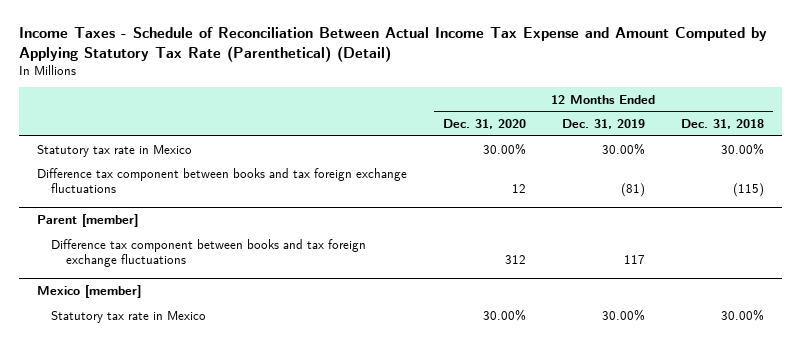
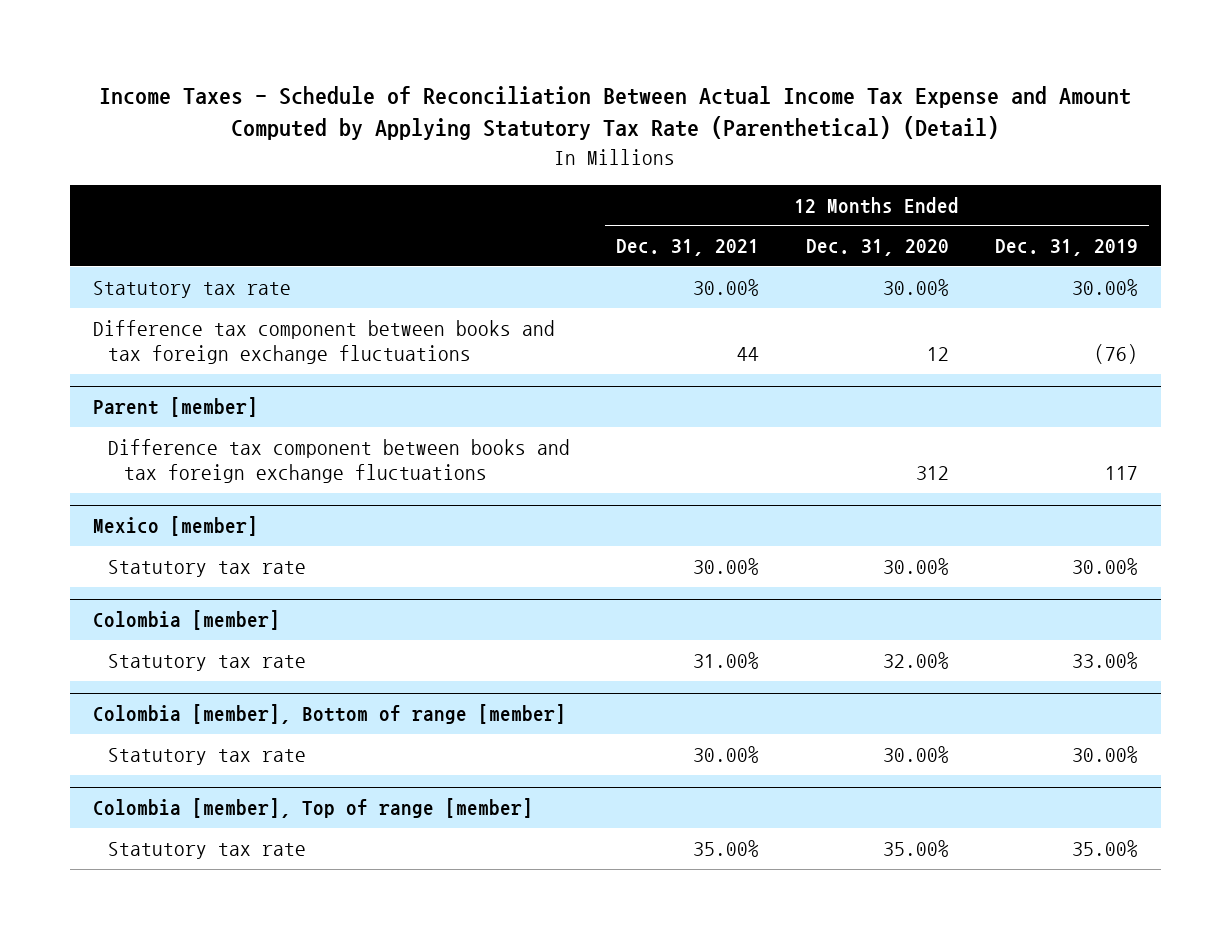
- | 12 Months Ended Dec. 31, 2020 | 12 Months Ended Dec. 31, 2019 | 12 Months Ended Dec. 31, 2018
+ | 12 Months Ended Dec. 31, 2021 | 12 Months Ended Dec. 31, 2020 | 12 Months Ended Dec. 31, 2019
- Statutory tax rate in Mexico | 30.00% | 30.00% | 30.00%
- Difference tax component between books and tax foreign exchange fluctuations | 12 | (81) | (115)
+ Statutory tax rate | 30.00% | 30.00% | 30.00%
+ Difference tax component between books and tax foreign exchange fluctuations | 44 | 12 | (76)
@ Mexico [member]
- Statutory tax rate in Mexico | 30.00% | 30.00% | 30.00%
+ Statutory tax rate | 30.00% | 30.00% | 30.00%
+ Colombia [member]
+ Statutory tax rate | 31.00% | 32.00% | 33.00%
+ Colombia [member], Bottom of range [member]
+ Statutory tax rate | 30.00% | 30.00% | 30.00%
+ Colombia [member], Top of range [member]
+ Statutory tax rate | 35.00% | 35.00% | 35.00%

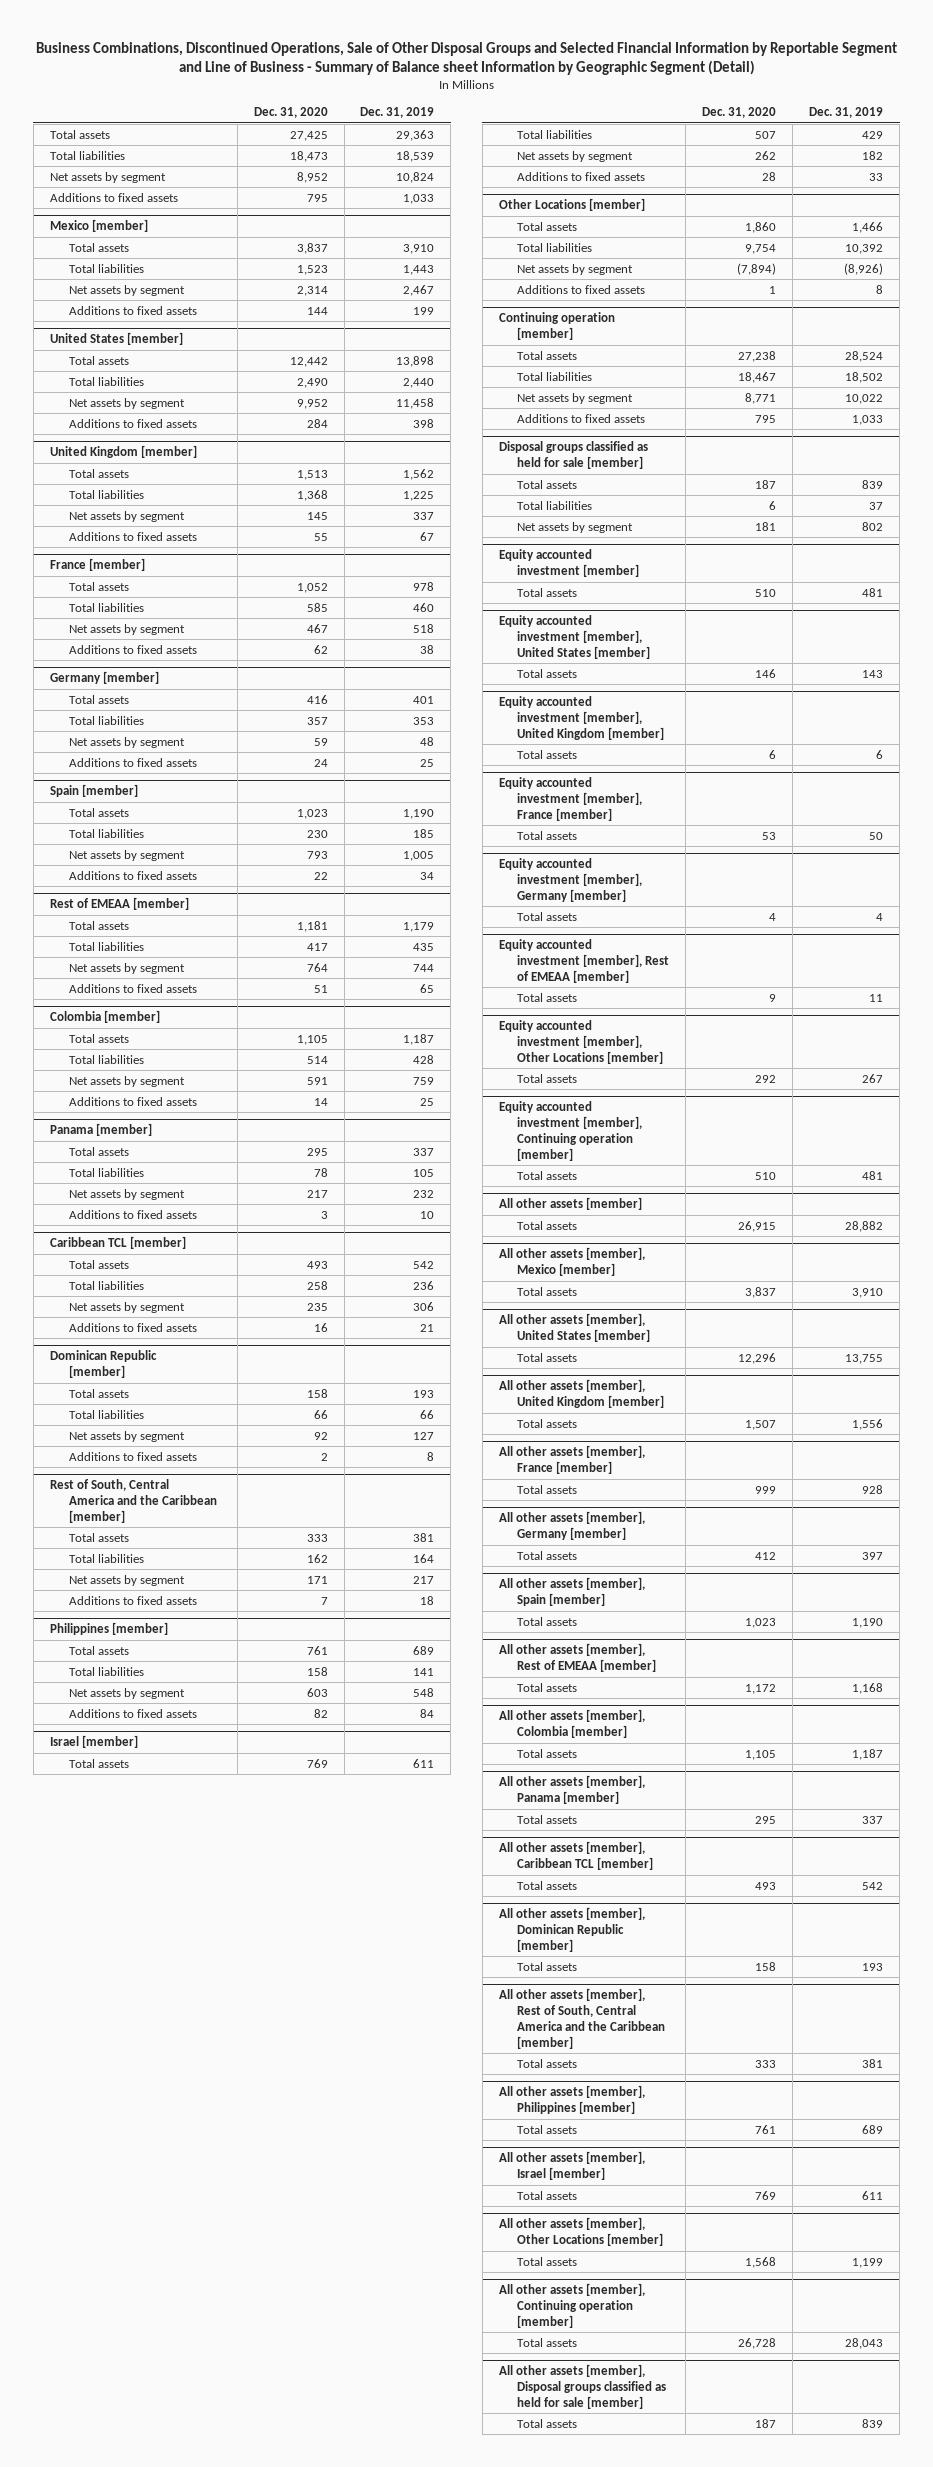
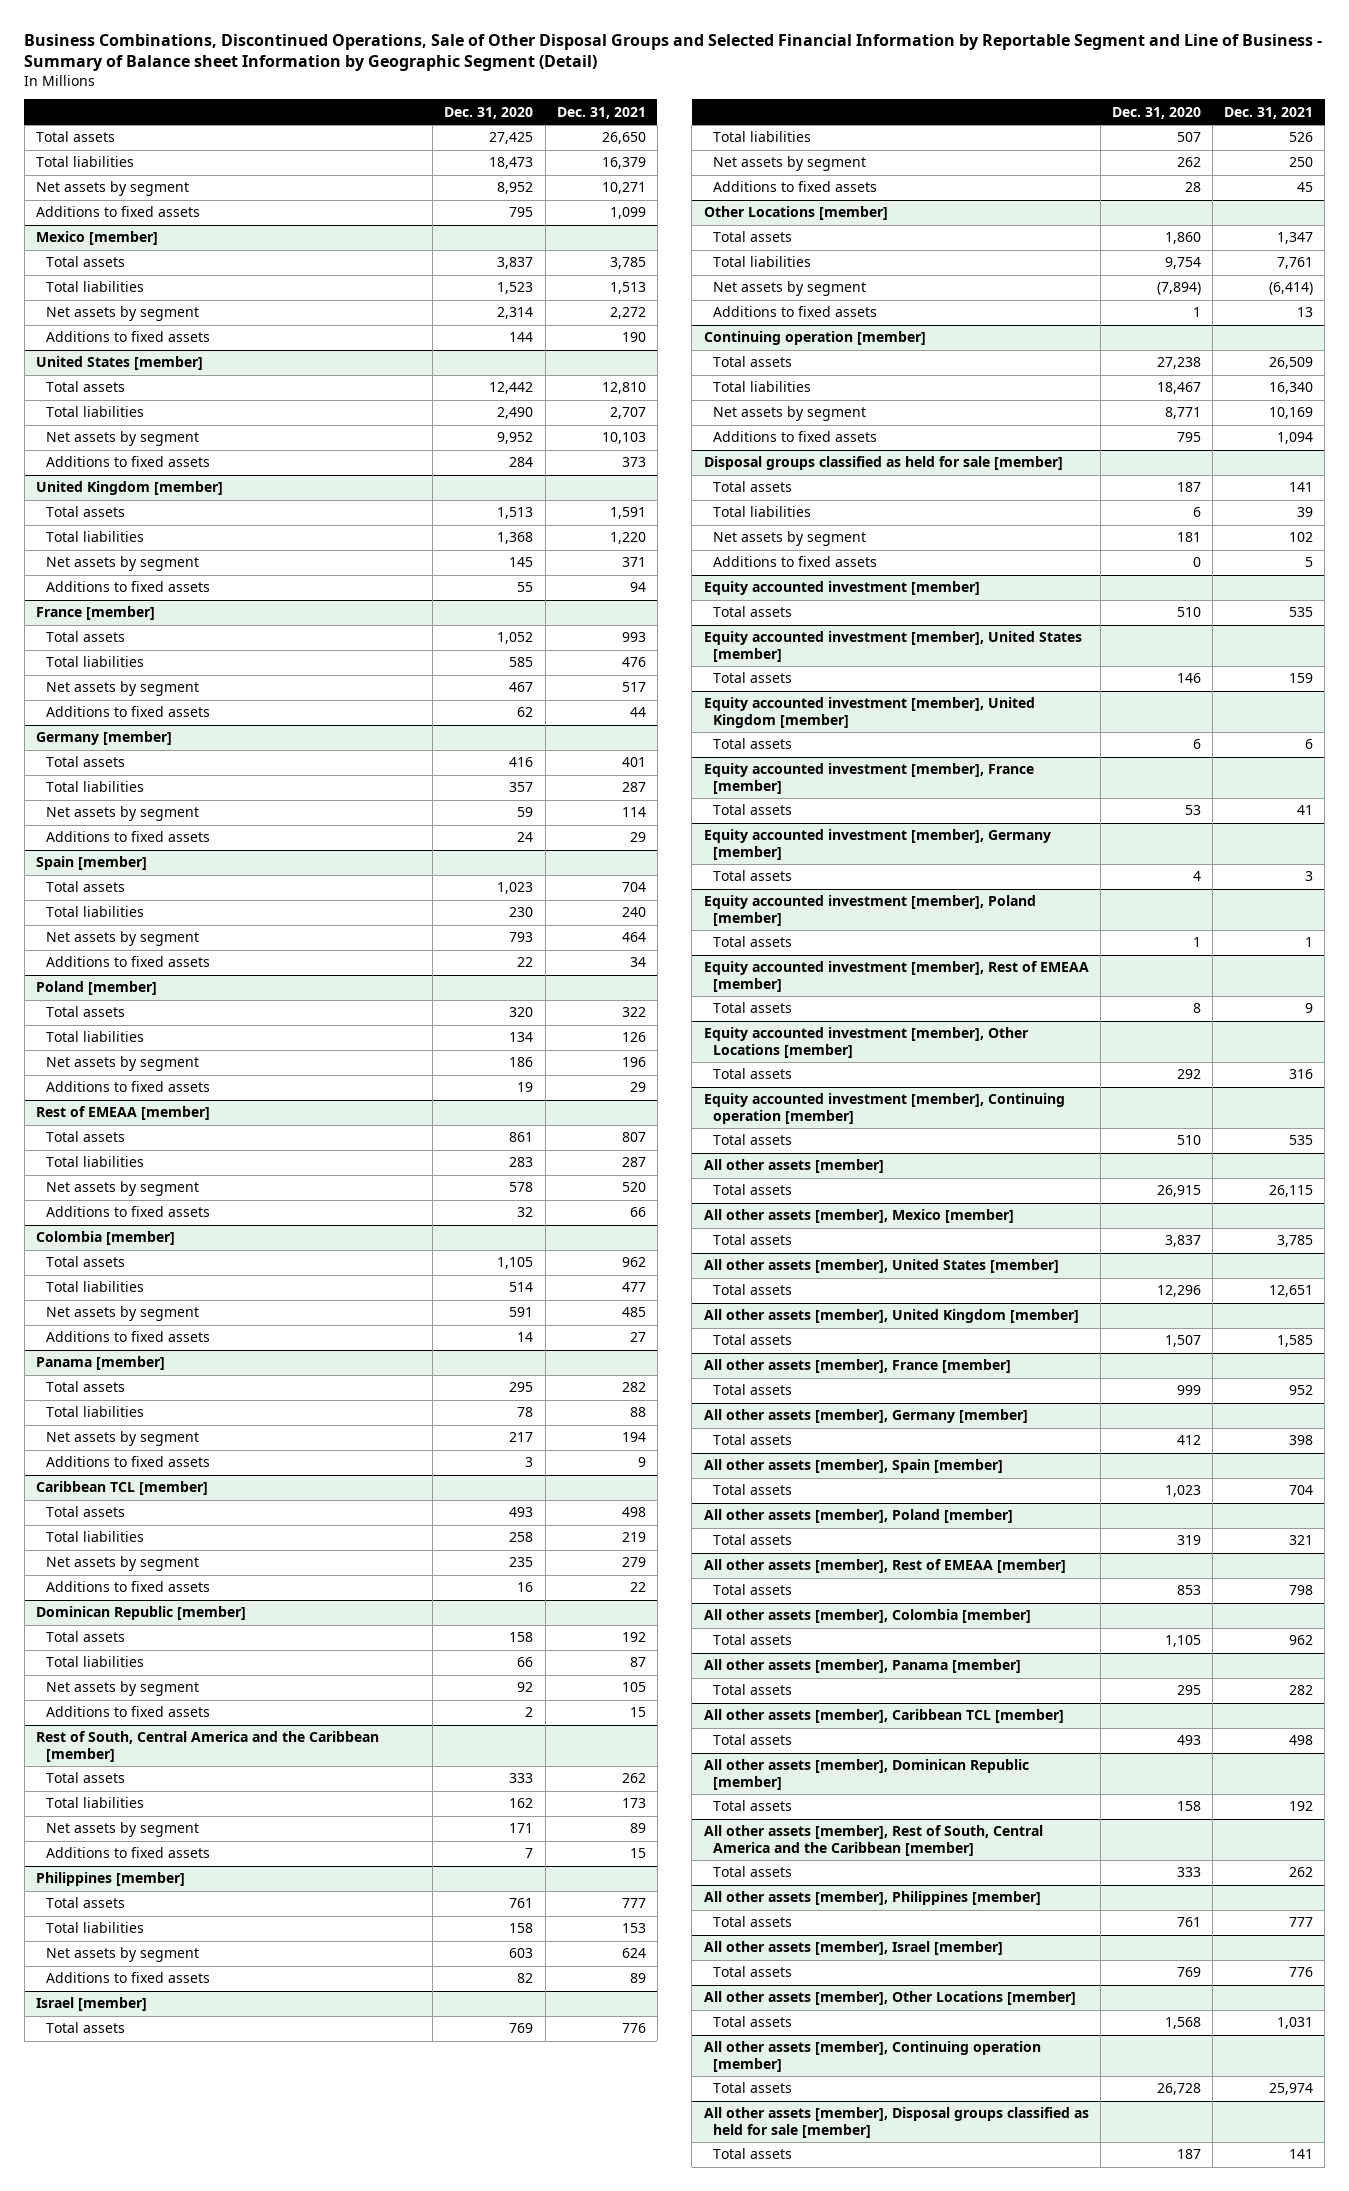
- | Dec. 31, 2020 | Dec. 31, 2019
+ | Dec. 31, 2020 | Dec. 31, 2021
+ Poland [member]
+ Total assets | 320 | 322
+ Total liabilities | 134 | 126
+ Net assets by segment | 186 | 196
+ Additions to fixed assets | 19 | 29
@ Rest of EMEAA [member]
- Total assets | 1,181 | 1,179
- Total liabilities | 417 | 435
- Net assets by segment | 764 | 744
- Additions to fixed assets | 51 | 65
+ Total assets | 861 | 807
+ Total liabilities | 283 | 287
+ Net assets by segment | 578 | 520
+ Additions to fixed assets | 32 | 66
@ Disposal groups classified as held for sale [member]
+ Additions to fixed assets | 0 | 5
+ Equity accounted investment [member], Poland [member]
+ Total assets | 1 | 1
@ Equity accounted investment [member], Rest of EMEAA [member]
- Total assets | 9 | 11
+ Total assets | 8 | 9
+ All other assets [member], Poland [member]
+ Total assets | 319 | 321
@ All other assets [member], Rest of EMEAA [member]
- Total assets | 1,172 | 1,168
+ Total assets | 853 | 798

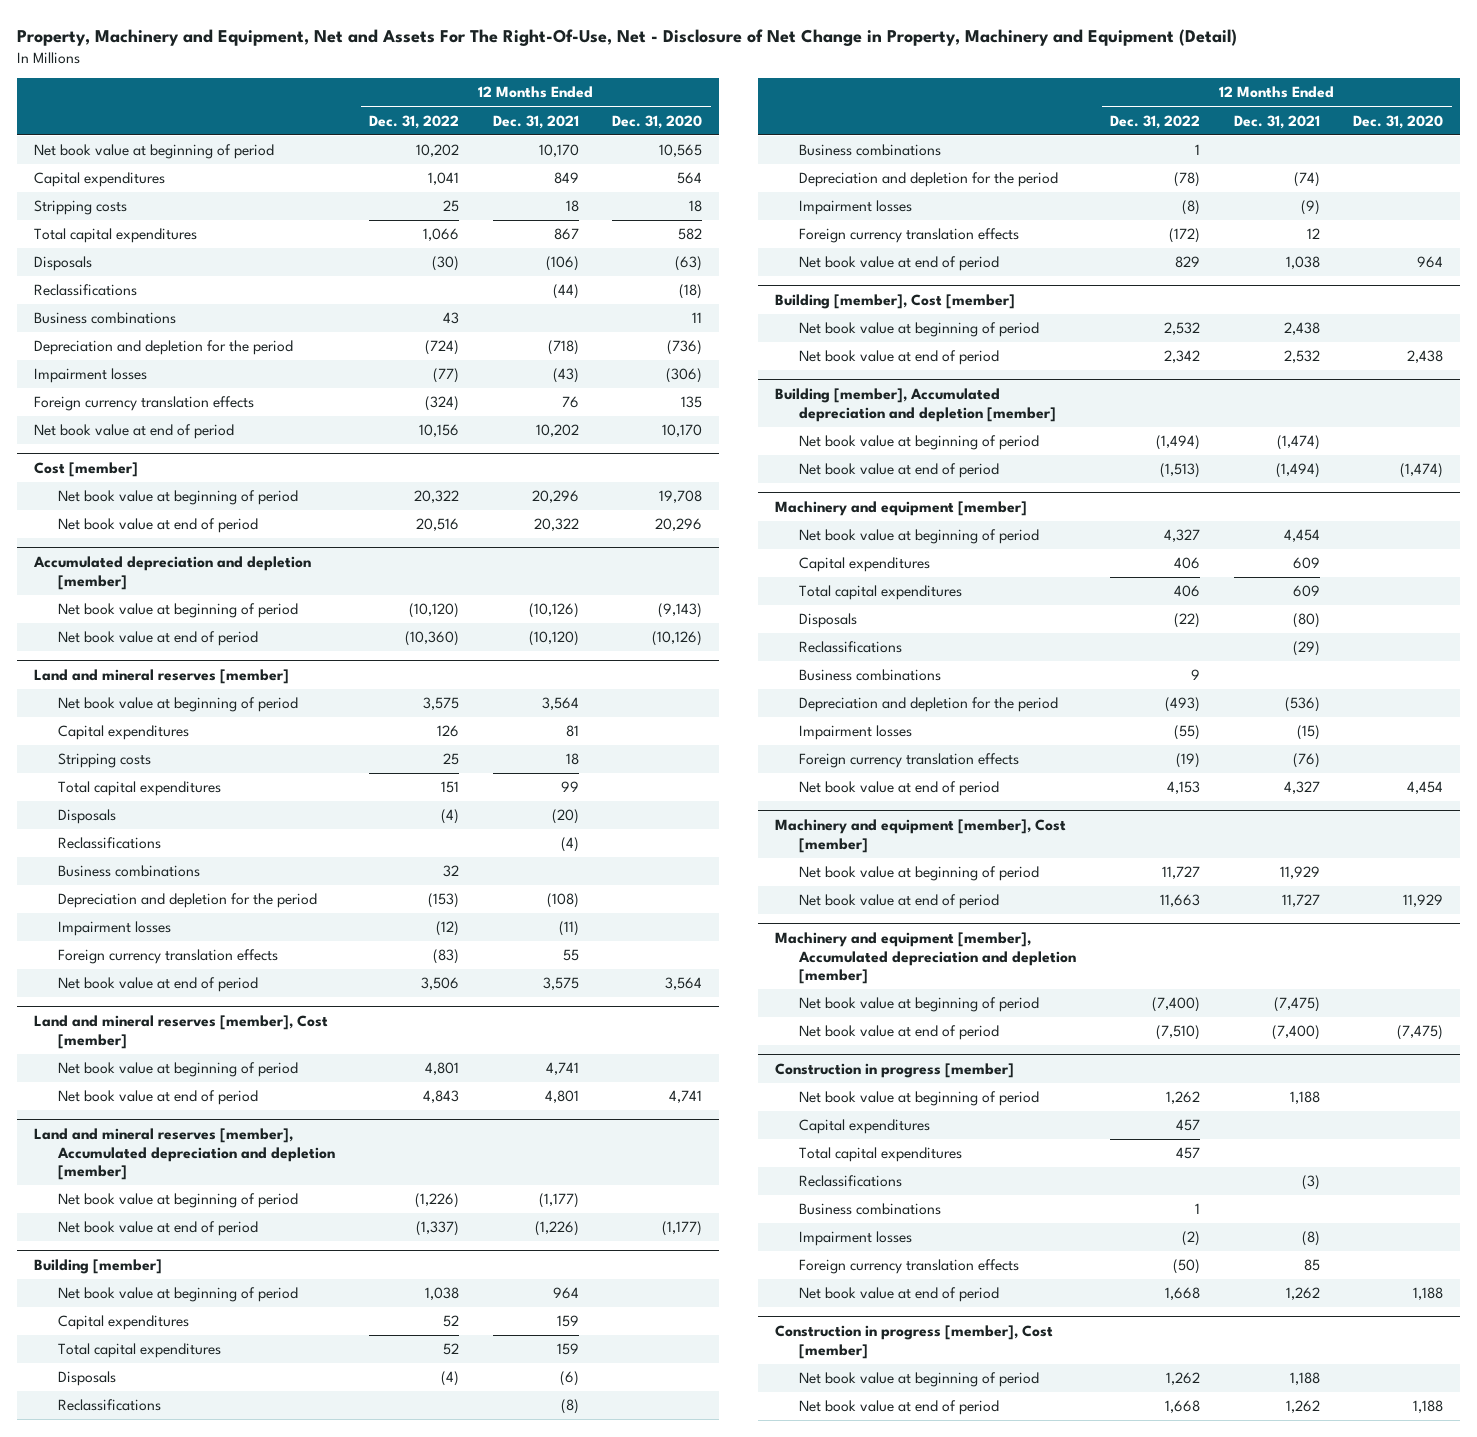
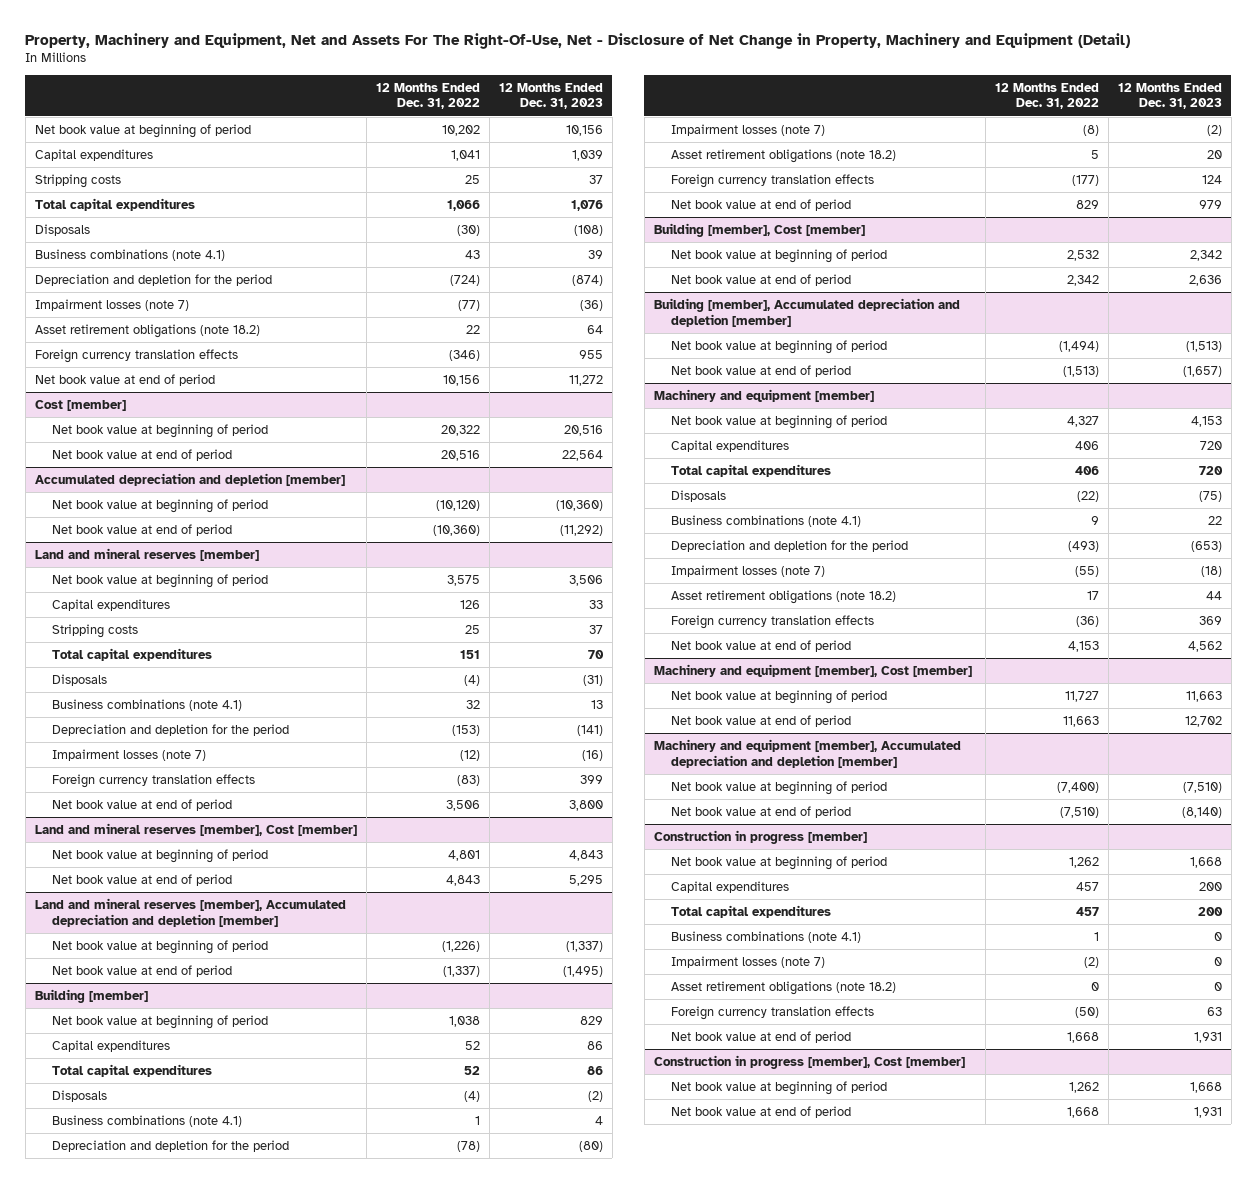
- | 12 Months Ended Dec. 31, 2022 | 12 Months Ended Dec. 31, 2021 | 12 Months Ended Dec. 31, 2020
+ | 12 Months Ended Dec. 31, 2022 | 12 Months Ended Dec. 31, 2023
- Reclassifications | | (44) | (18)
- Business combinations | 43 | | 11
+ Business combinations (note 4.1) | 43 | 39
- Impairment losses | (77) | (43) | (306)
- Foreign currency translation effects | (324) | 76 | 135
+ Impairment losses (note 7) | (77) | (36)
+ Asset retirement obligations (note 18.2) | 22 | 64
+ Foreign currency translation effects | (346) | 955
@ Land and mineral reserves [member]
- Reclassifications | | (4) |
- Business combinations | 32 | |
+ Business combinations (note 4.1) | 32 | 13
- Impairment losses | (12) | (11) |
+ Impairment losses (note 7) | (12) | (16)
@ Building [member]
- Reclassifications | | (8) |
- Business combinations | 1 | |
+ Business combinations (note 4.1) | 1 | 4
- Impairment losses | (8) | (9) |
- Foreign currency translation effects | (172) | 12 |
+ Impairment losses (note 7) | (8) | (2)
+ Asset retirement obligations (note 18.2) | 5 | 20
+ Foreign currency translation effects | (177) | 124
@ Machinery and equipment [member]
- Reclassifications | | (29) |
- Business combinations | 9 | |
+ Business combinations (note 4.1) | 9 | 22
- Impairment losses | (55) | (15) |
- Foreign currency translation effects | (19) | (76) |
+ Impairment losses (note 7) | (55) | (18)
+ Asset retirement obligations (note 18.2) | 17 | 44
+ Foreign currency translation effects | (36) | 369
@ Construction in progress [member]
- Reclassifications | | (3) |
- Business combinations | 1 | |
- Impairment losses | (2) | (8) |
+ Business combinations (note 4.1) | 1 | 0
+ Impairment losses (note 7) | (2) | 0
+ Asset retirement obligations (note 18.2) | 0 | 0

